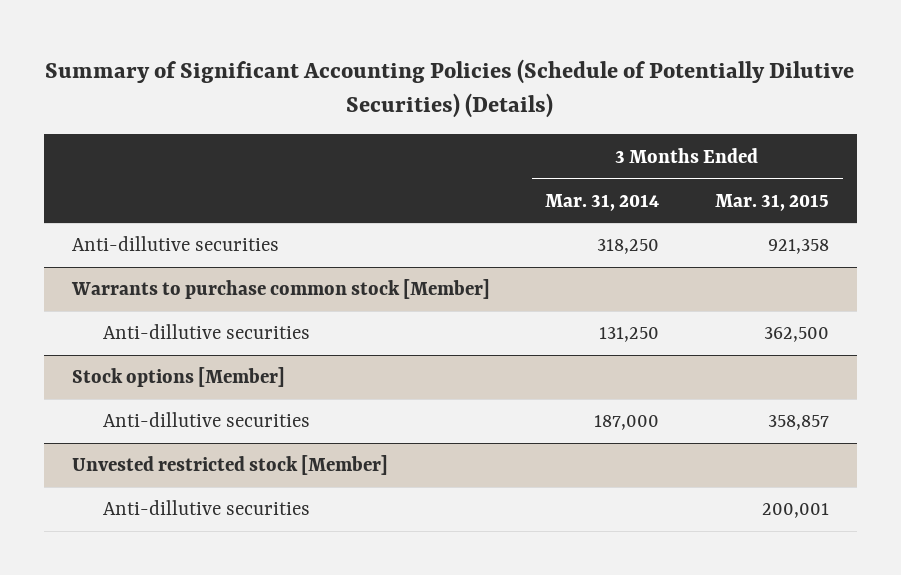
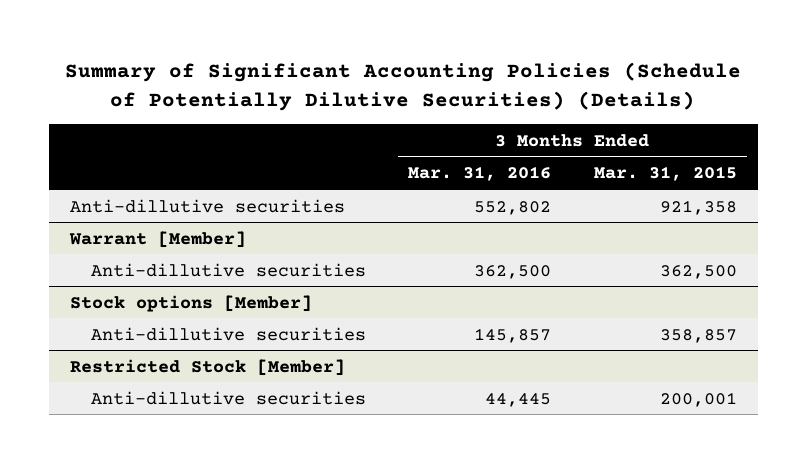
- | 3 Months Ended Mar. 31, 2014 | 3 Months Ended Mar. 31, 2015
+ | 3 Months Ended Mar. 31, 2016 | 3 Months Ended Mar. 31, 2015
- Warrants to purchase common stock [Member]
+ Warrant [Member]
- Unvested restricted stock [Member]
+ Restricted Stock [Member]

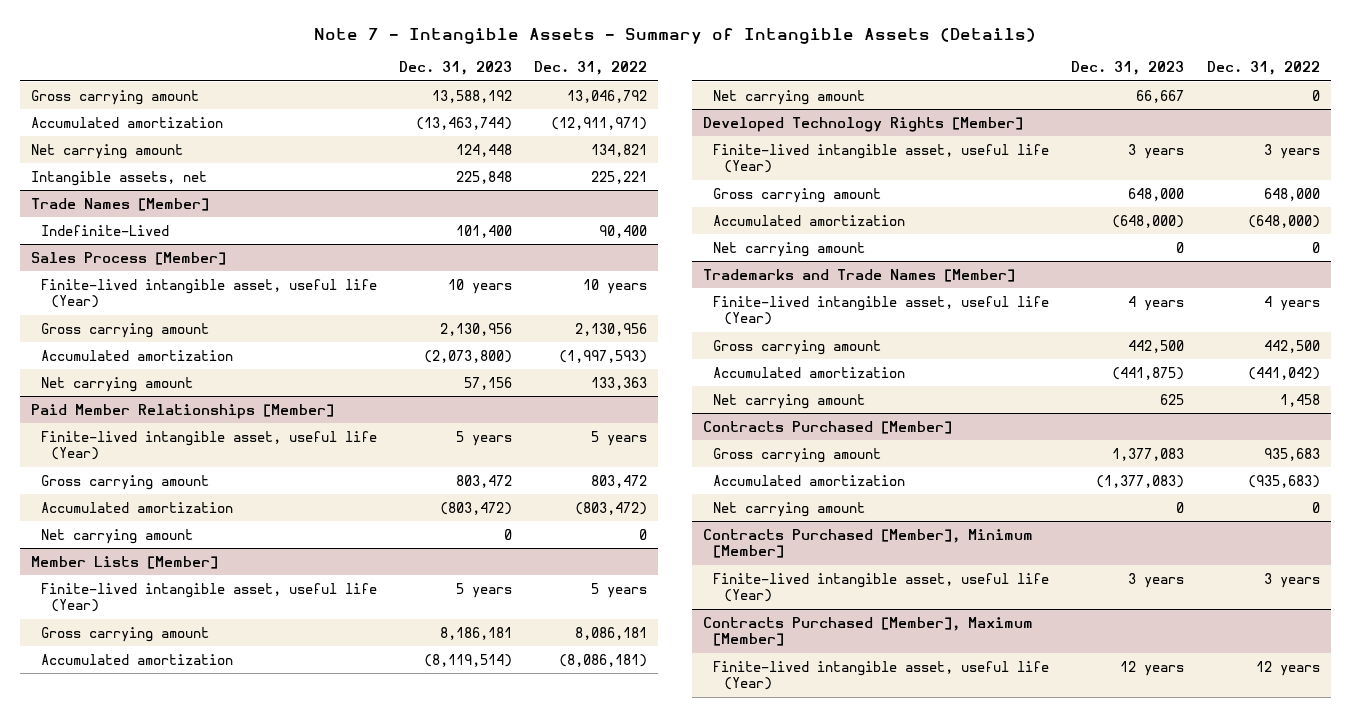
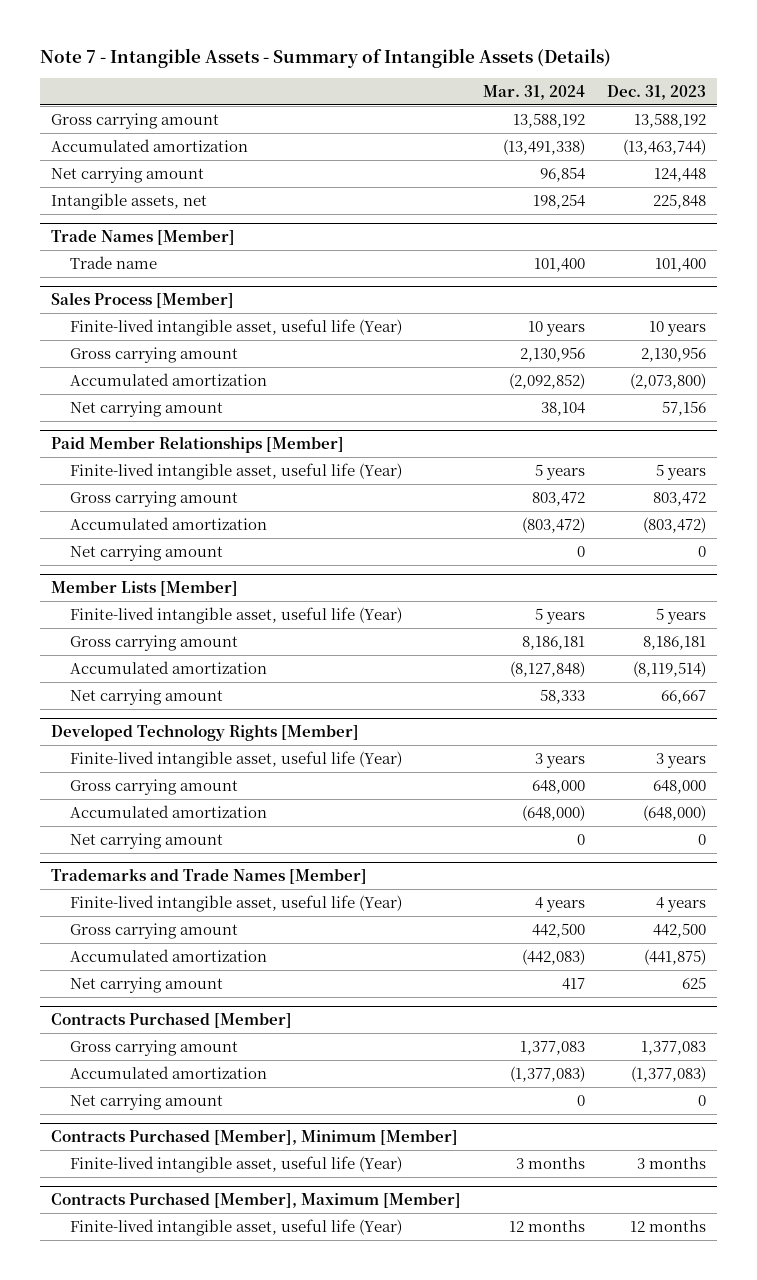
- | Dec. 31, 2023 | Dec. 31, 2022
+ | Mar. 31, 2024 | Dec. 31, 2023
@ Trade Names [Member]
- Indefinite-Lived | 101,400 | 90,400
+ Trade name | 101,400 | 101,400
@ Contracts Purchased [Member], Minimum [Member]
- Finite-lived intangible asset, useful life (Year) | 3 years | 3 years
+ Finite-lived intangible asset, useful life (Year) | 3 months | 3 months
@ Contracts Purchased [Member], Maximum [Member]
- Finite-lived intangible asset, useful life (Year) | 12 years | 12 years
+ Finite-lived intangible asset, useful life (Year) | 12 months | 12 months

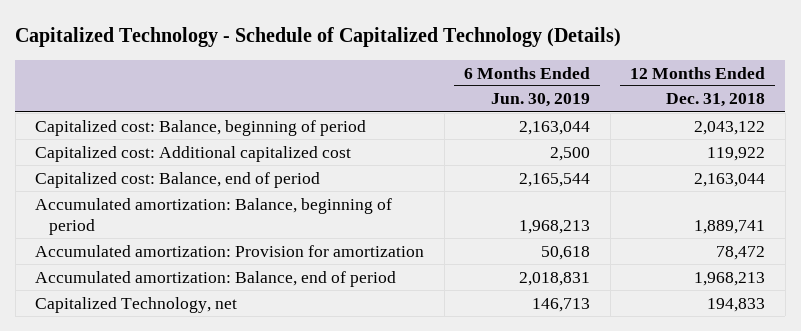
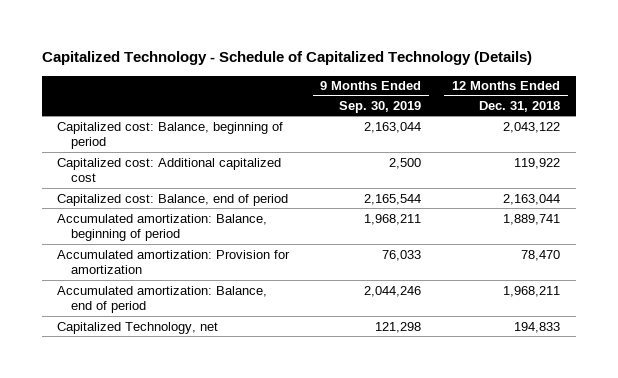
- | 6 Months Ended Jun. 30, 2019 | 12 Months Ended Dec. 31, 2018
+ | 9 Months Ended Sep. 30, 2019 | 12 Months Ended Dec. 31, 2018
- Accumulated amortization: Provision for amortization | 50,618 | 78,472
- Accumulated amortization: Balance, end of period | 2,018,831 | 1,968,213
+ Accumulated amortization: Provision for amortization | 76,033 | 78,470
+ Accumulated amortization: Balance, end of period | 2,044,246 | 1,968,211

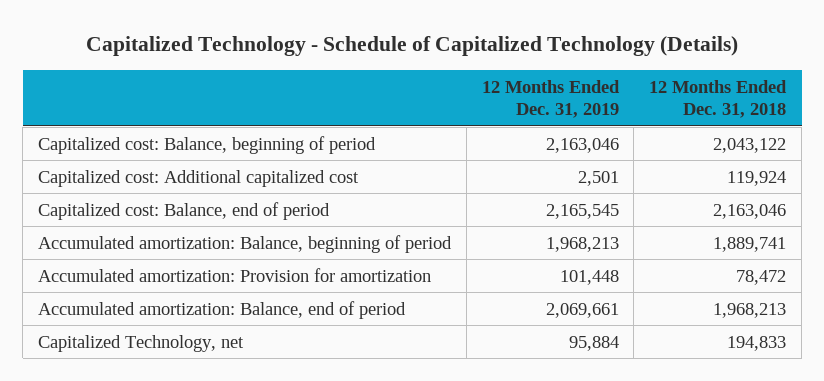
- | 9 Months Ended Sep. 30, 2019 | 12 Months Ended Dec. 31, 2018
+ | 12 Months Ended Dec. 31, 2019 | 12 Months Ended Dec. 31, 2018
- Capitalized cost: Additional capitalized cost | 2,500 | 119,922
- Capitalized cost: Balance, end of period | 2,165,544 | 2,163,044
+ Capitalized cost: Additional capitalized cost | 2,501 | 119,924
+ Capitalized cost: Balance, end of period | 2,165,545 | 2,163,046
- Accumulated amortization: Provision for amortization | 76,033 | 78,470
- Accumulated amortization: Balance, end of period | 2,044,246 | 1,968,211
+ Accumulated amortization: Provision for amortization | 101,448 | 78,472
+ Accumulated amortization: Balance, end of period | 2,069,661 | 1,968,213

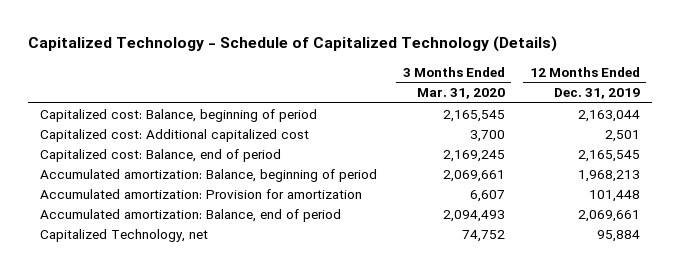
- | 12 Months Ended Dec. 31, 2019 | 12 Months Ended Dec. 31, 2018
+ | 3 Months Ended Mar. 31, 2020 | 12 Months Ended Dec. 31, 2019
- Capitalized cost: Balance, beginning of period | 2,163,046 | 2,043,122
+ Capitalized cost: Balance, beginning of period | 2,165,545 | 2,163,044

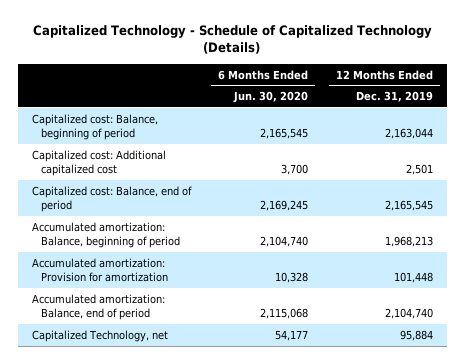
- | 3 Months Ended Mar. 31, 2020 | 12 Months Ended Dec. 31, 2019
+ | 6 Months Ended Jun. 30, 2020 | 12 Months Ended Dec. 31, 2019
- Accumulated amortization: Balance, end of period | 2,094,493 | 2,069,661
+ Accumulated amortization: Balance, end of period | 2,115,068 | 2,104,740

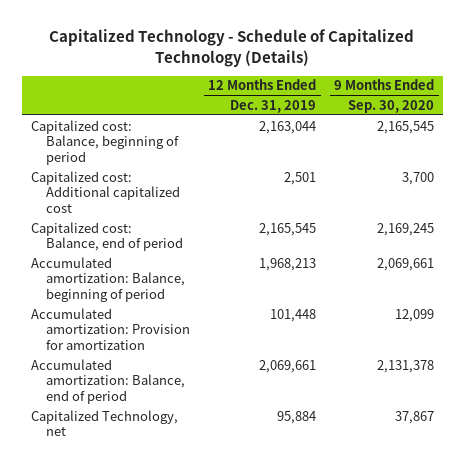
- | 6 Months Ended Jun. 30, 2020 | 12 Months Ended Dec. 31, 2019
+ | 12 Months Ended Dec. 31, 2019 | 9 Months Ended Sep. 30, 2020
- Accumulated amortization: Balance, end of period | 2,115,068 | 2,104,740
+ Accumulated amortization: Balance, end of period | 2,069,661 | 2,131,378

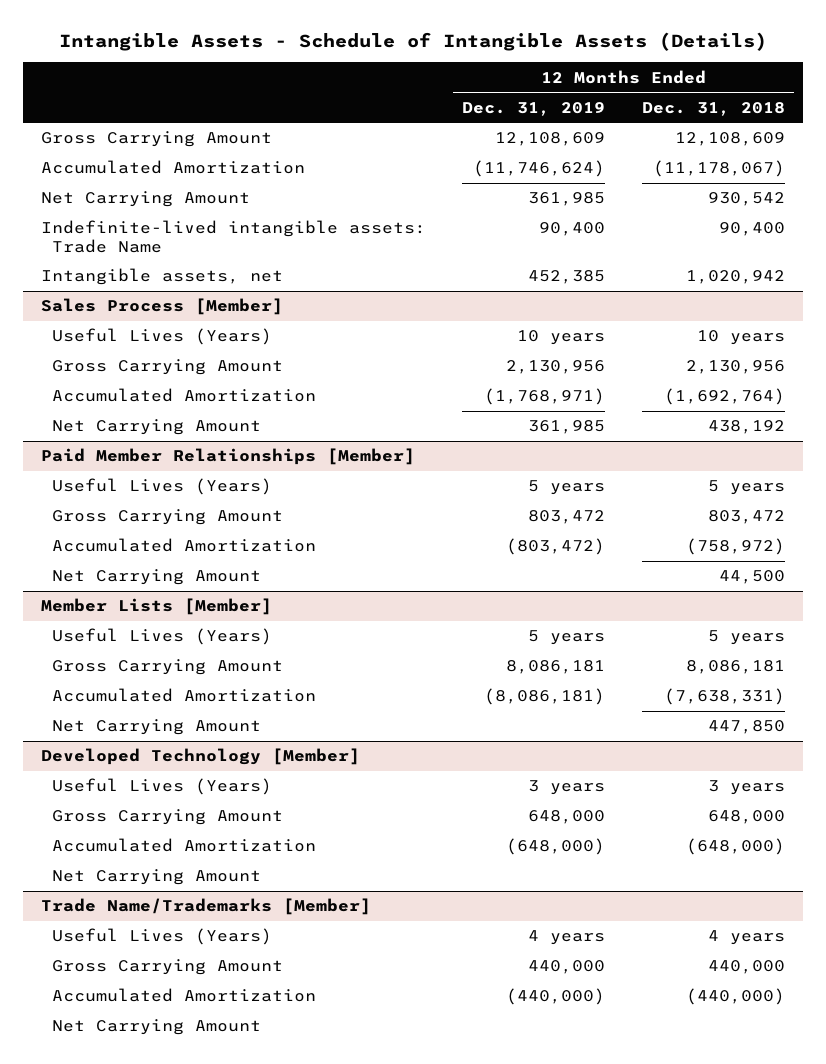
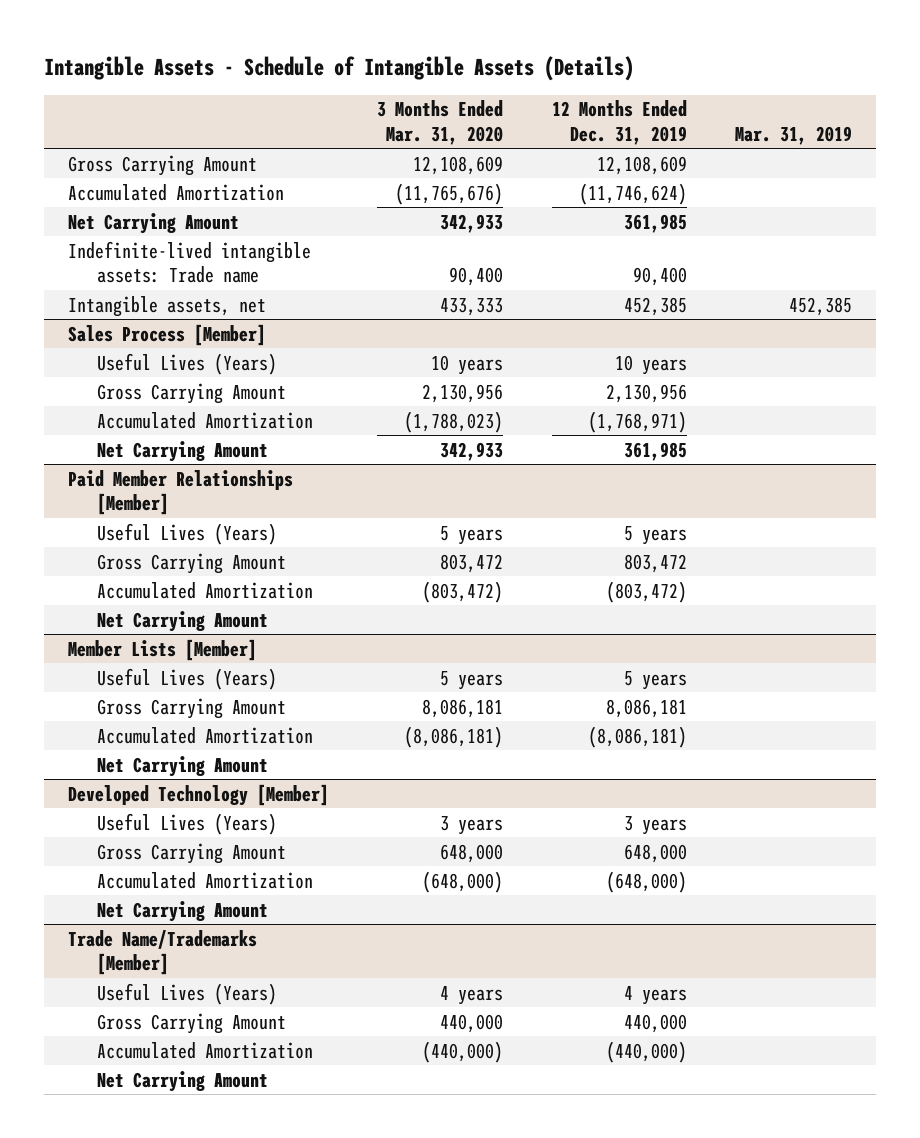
- | 12 Months Ended Dec. 31, 2019 | 12 Months Ended Dec. 31, 2018
+ | 3 Months Ended Mar. 31, 2020 | 12 Months Ended Dec. 31, 2019 | Mar. 31, 2019
- Indefinite-lived intangible assets: Trade Name | 90,400 | 90,400
+ Indefinite-lived intangible assets: Trade name | 90,400 | 90,400 |

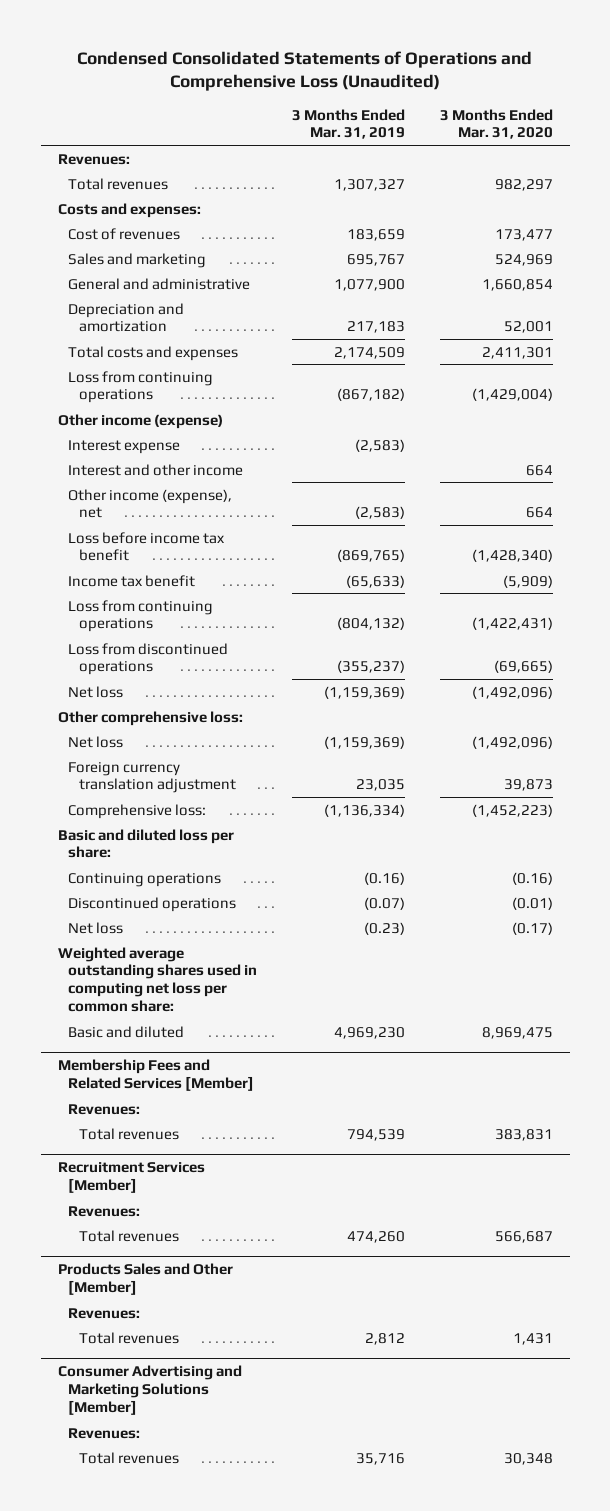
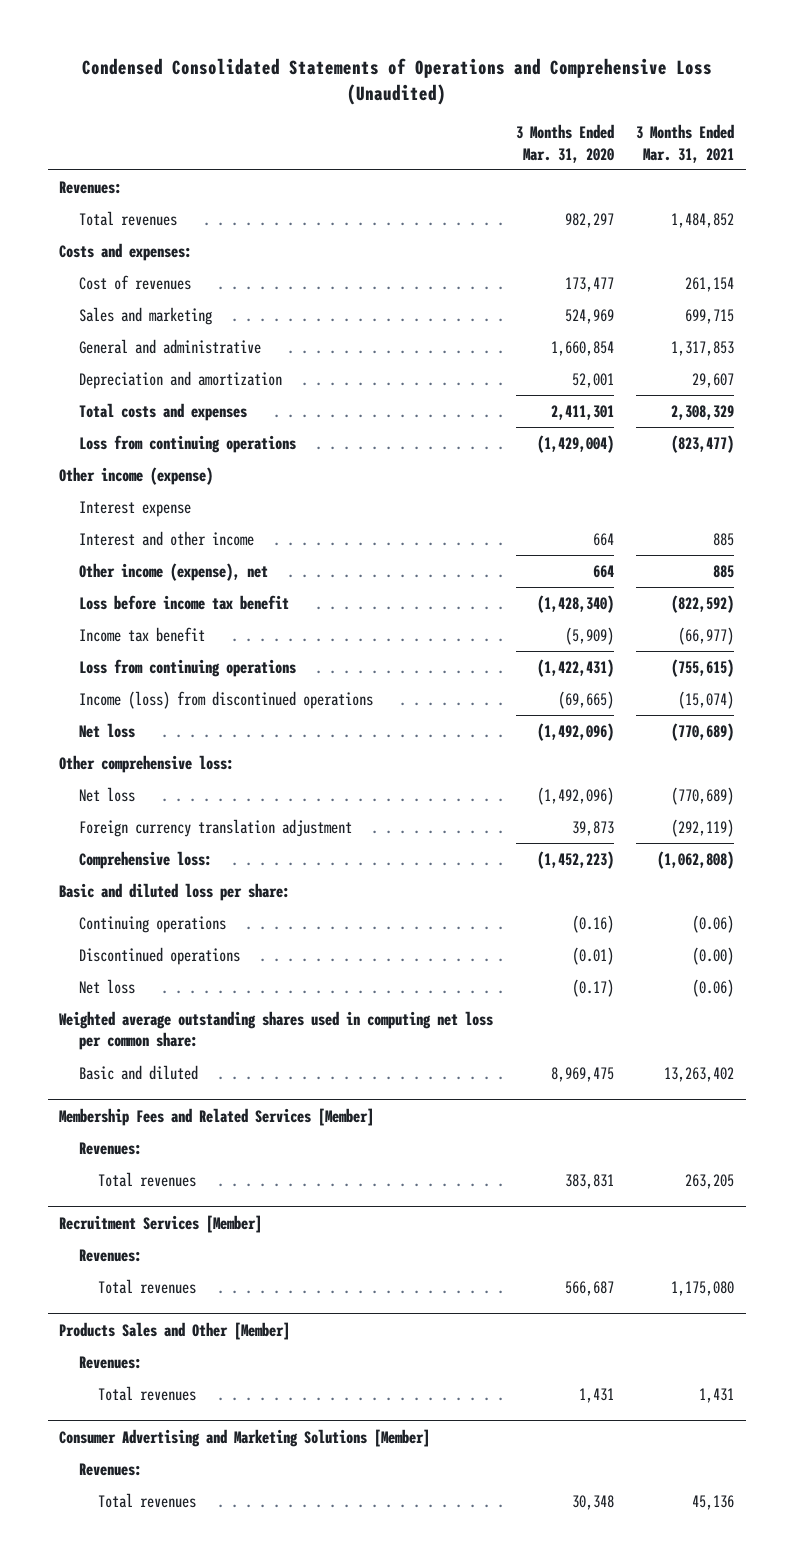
- | 3 Months Ended Mar. 31, 2019 | 3 Months Ended Mar. 31, 2020
+ | 3 Months Ended Mar. 31, 2020 | 3 Months Ended Mar. 31, 2021
- Loss from discontinued operations | (355,237) | (69,665)
+ Income (loss) from discontinued operations | (69,665) | (15,074)

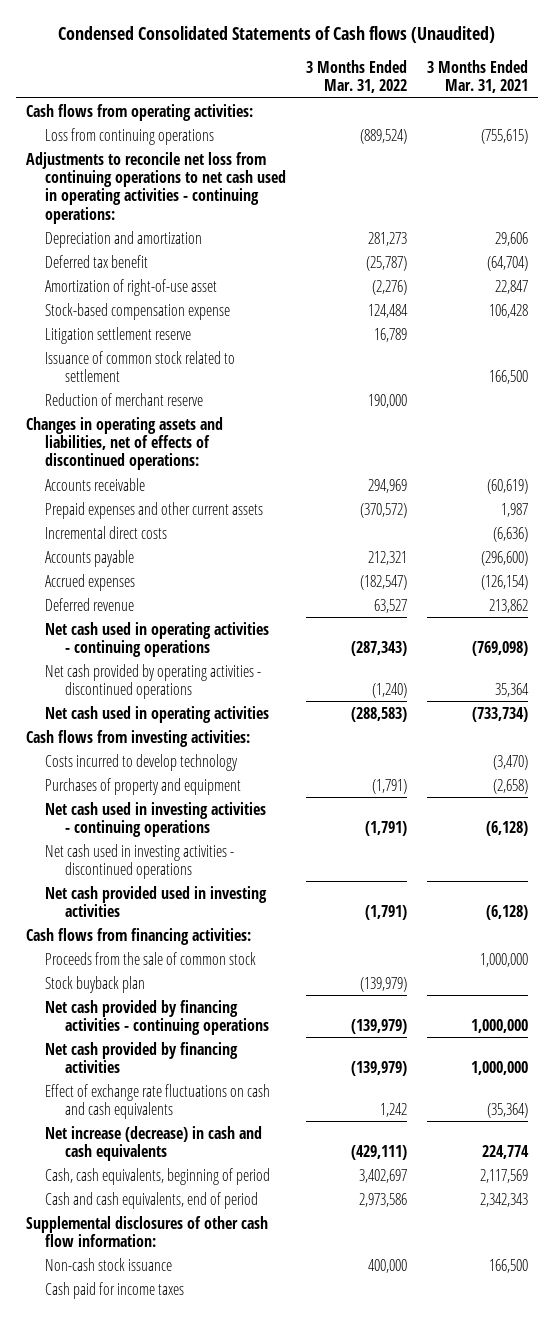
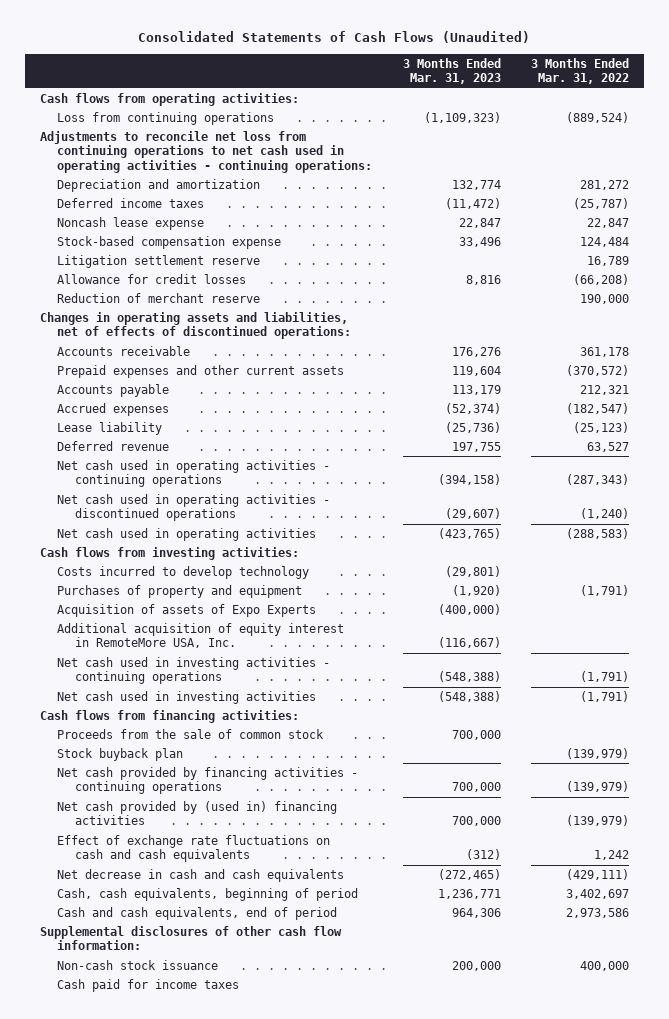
- Condensed Consolidated Statements of Cash flows (Unaudited)
+ Consolidated Statements of Cash Flows (Unaudited)
- | 3 Months Ended Mar. 31, 2022 | 3 Months Ended Mar. 31, 2021
+ | 3 Months Ended Mar. 31, 2023 | 3 Months Ended Mar. 31, 2022
- Depreciation and amortization | 281,273 | 29,606
- Deferred tax benefit | (25,787) | (64,704)
- Amortization of right-of-use asset | (2,276) | 22,847
+ Depreciation and amortization | 132,774 | 281,272
+ Deferred income taxes | (11,472) | (25,787)
+ Noncash lease expense | 22,847 | 22,847
- Issuance of common stock related to settlement | | 166,500
+ Allowance for credit losses | 8,816 | (66,208)
- Accounts receivable | 294,969 | (60,619)
+ Accounts receivable | 176,276 | 361,178
- Incremental direct costs | | (6,636)
+ Lease liability | (25,736) | (25,123)
- Net cash provided by operating activities - discontinued operations | (1,240) | 35,364
+ Net cash used in operating activities - discontinued operations | (29,607) | (1,240)
+ Acquisition of assets of Expo Experts | (400,000) |
+ Additional acquisition of equity interest in RemoteMore USA, Inc. | (116,667) |
- Net cash used in investing activities - discontinued operations
- Net cash provided used in investing activities | (1,791) | (6,128)
+ Net cash used in investing activities | (548,388) | (1,791)
- Net cash provided by financing activities | (139,979) | 1,000,000
+ Net cash provided by (used in) financing activities | 700,000 | (139,979)
- Net increase (decrease) in cash and cash equivalents | (429,111) | 224,774
+ Net decrease in cash and cash equivalents | (272,465) | (429,111)

